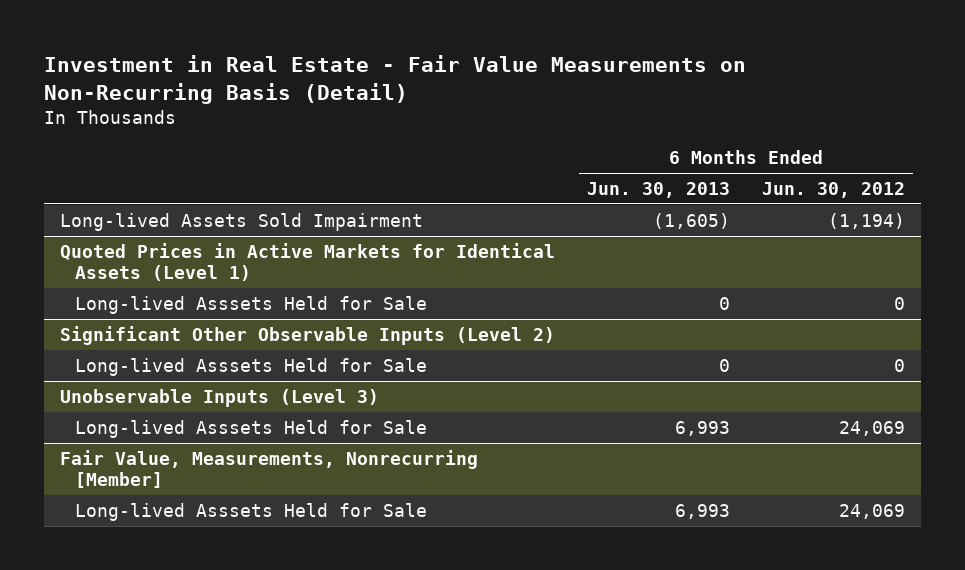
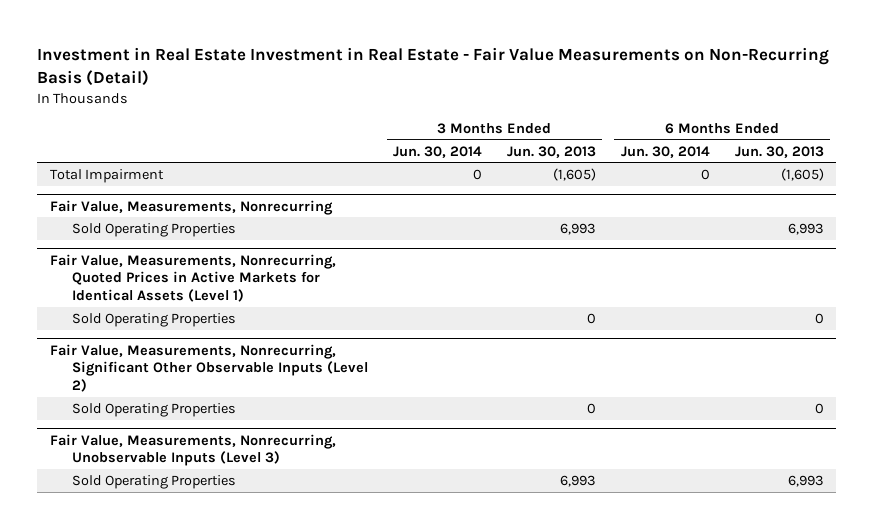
- Investment in Real Estate - Fair Value Measurements on Non-Recurring Basis (Detail)
+ Investment in Real Estate Investment in Real Estate - Fair Value Measurements on Non-Recurring Basis (Detail)
- | 6 Months Ended Jun. 30, 2013 | 6 Months Ended Jun. 30, 2012
+ | 3 Months Ended Jun. 30, 2014 | 3 Months Ended Jun. 30, 2013 | 6 Months Ended Jun. 30, 2014 | 6 Months Ended Jun. 30, 2013
- Long-lived Assets Sold Impairment | (1,605) | (1,194)
- Quoted Prices in Active Markets for Identical Assets (Level 1)
- Long-lived Asssets Held for Sale | 0 | 0
- Significant Other Observable Inputs (Level 2)
- Long-lived Asssets Held for Sale | 0 | 0
- Unobservable Inputs (Level 3)
- Long-lived Asssets Held for Sale | 6,993 | 24,069
- Fair Value, Measurements, Nonrecurring [Member]
- Long-lived Asssets Held for Sale | 6,993 | 24,069
+ Total Impairment | 0 | (1,605) | 0 | (1,605)
+ Fair Value, Measurements, Nonrecurring
+ Sold Operating Properties | | 6,993 | | 6,993
+ Fair Value, Measurements, Nonrecurring, Quoted Prices in Active Markets for Identical Assets (Level 1)
+ Sold Operating Properties | | 0 | | 0
+ Fair Value, Measurements, Nonrecurring, Significant Other Observable Inputs (Level 2)
+ Sold Operating Properties | | 0 | | 0
+ Fair Value, Measurements, Nonrecurring, Unobservable Inputs (Level 3)
+ Sold Operating Properties | | 6,993 | | 6,993

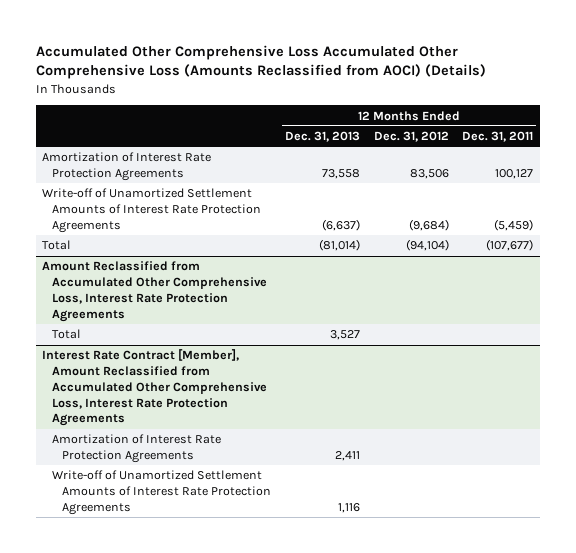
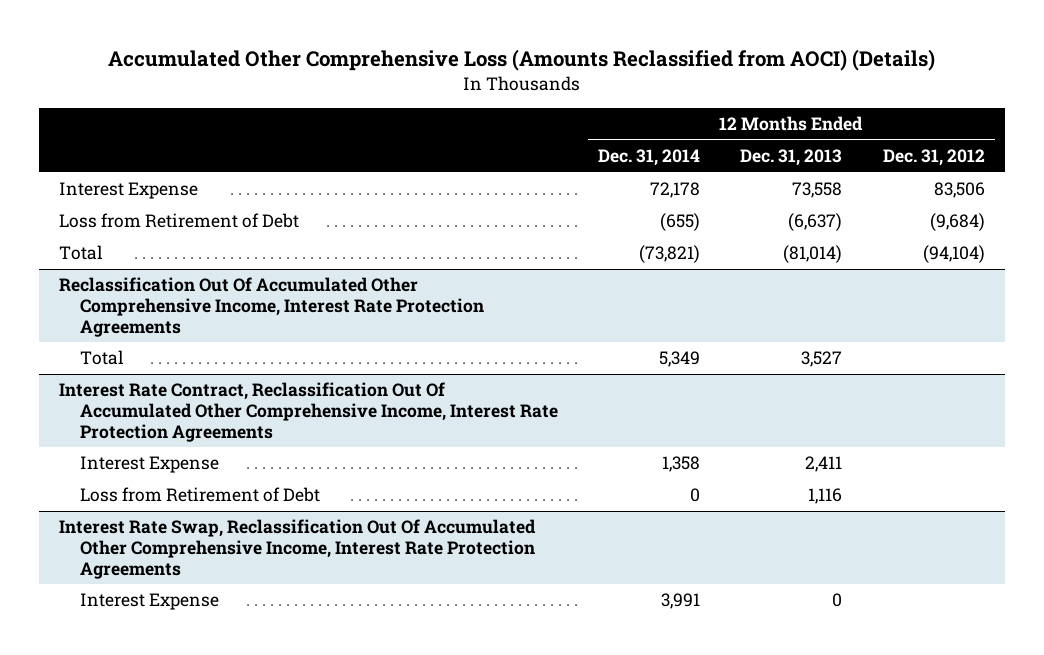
- Accumulated Other Comprehensive Loss Accumulated Other Comprehensive Loss (Amounts Reclassified from AOCI) (Details)
+ Accumulated Other Comprehensive Loss (Amounts Reclassified from AOCI) (Details)
- | 12 Months Ended Dec. 31, 2013 | 12 Months Ended Dec. 31, 2012 | 12 Months Ended Dec. 31, 2011
+ | 12 Months Ended Dec. 31, 2014 | 12 Months Ended Dec. 31, 2013 | 12 Months Ended Dec. 31, 2012
- Amortization of Interest Rate Protection Agreements | 73,558 | 83,506 | 100,127
- Write-off of Unamortized Settlement Amounts of Interest Rate Protection Agreements | (6,637) | (9,684) | (5,459)
+ Interest Expense | 72,178 | 73,558 | 83,506
+ Loss from Retirement of Debt | (655) | (6,637) | (9,684)
- Amount Reclassified from Accumulated Other Comprehensive Loss, Interest Rate Protection Agreements
+ Reclassification Out Of Accumulated Other Comprehensive Income, Interest Rate Protection Agreements
- Interest Rate Contract [Member], Amount Reclassified from Accumulated Other Comprehensive Loss, Interest Rate Protection Agreements
- Amortization of Interest Rate Protection Agreements | 2,411 | |
- Write-off of Unamortized Settlement Amounts of Interest Rate Protection Agreements | 1,116 | |
+ Interest Rate Contract, Reclassification Out Of Accumulated Other Comprehensive Income, Interest Rate Protection Agreements
+ Interest Expense | 1,358 | 2,411 |
+ Loss from Retirement of Debt | 0 | 1,116 |
+ Interest Rate Swap, Reclassification Out Of Accumulated Other Comprehensive Income, Interest Rate Protection Agreements
+ Interest Expense | 3,991 | 0 |

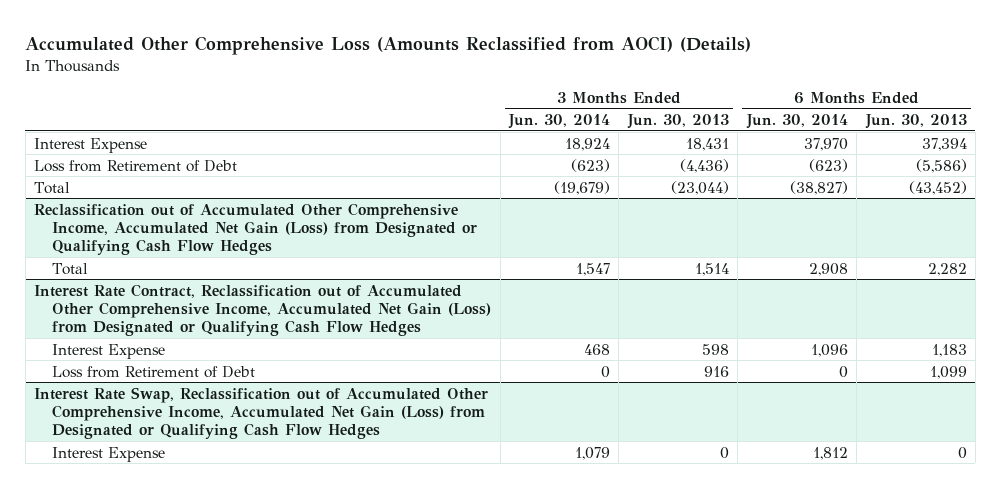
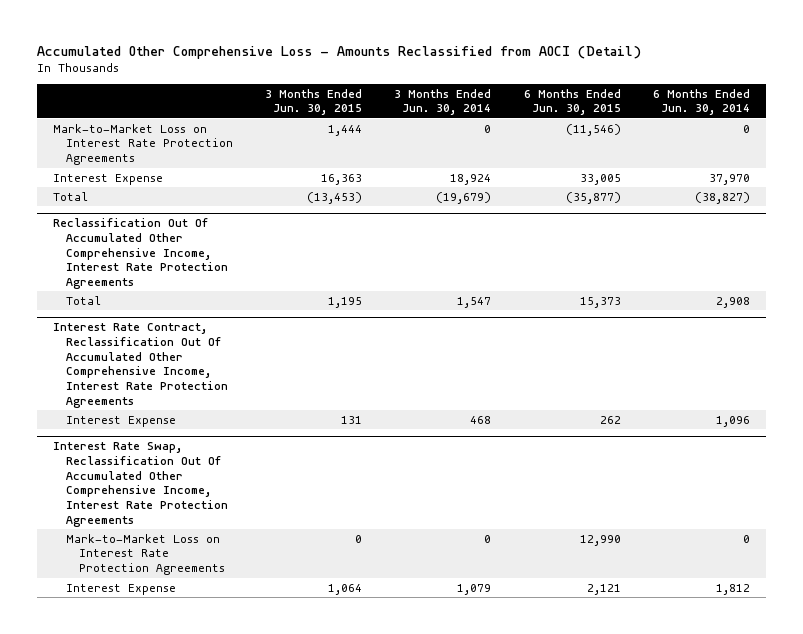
- Accumulated Other Comprehensive Loss (Amounts Reclassified from AOCI) (Details)
+ Accumulated Other Comprehensive Loss - Amounts Reclassified from AOCI (Detail)
- | 3 Months Ended Jun. 30, 2014 | 3 Months Ended Jun. 30, 2013 | 6 Months Ended Jun. 30, 2014 | 6 Months Ended Jun. 30, 2013
+ | 3 Months Ended Jun. 30, 2015 | 3 Months Ended Jun. 30, 2014 | 6 Months Ended Jun. 30, 2015 | 6 Months Ended Jun. 30, 2014
+ Mark-to-Market Loss on Interest Rate Protection Agreements | 1,444 | 0 | (11,546) | 0
- Loss from Retirement of Debt | (623) | (4,436) | (623) | (5,586)
- Reclassification out of Accumulated Other Comprehensive Income, Accumulated Net Gain (Loss) from Designated or Qualifying Cash Flow Hedges
+ Reclassification Out Of Accumulated Other Comprehensive Income, Interest Rate Protection Agreements
- Interest Rate Contract, Reclassification out of Accumulated Other Comprehensive Income, Accumulated Net Gain (Loss) from Designated or Qualifying Cash Flow Hedges
+ Interest Rate Contract, Reclassification Out Of Accumulated Other Comprehensive Income, Interest Rate Protection Agreements
- Loss from Retirement of Debt | 0 | 916 | 0 | 1,099
- Interest Rate Swap, Reclassification out of Accumulated Other Comprehensive Income, Accumulated Net Gain (Loss) from Designated or Qualifying Cash Flow Hedges
+ Interest Rate Swap, Reclassification Out Of Accumulated Other Comprehensive Income, Interest Rate Protection Agreements
+ Mark-to-Market Loss on Interest Rate Protection Agreements | 0 | 0 | 12,990 | 0

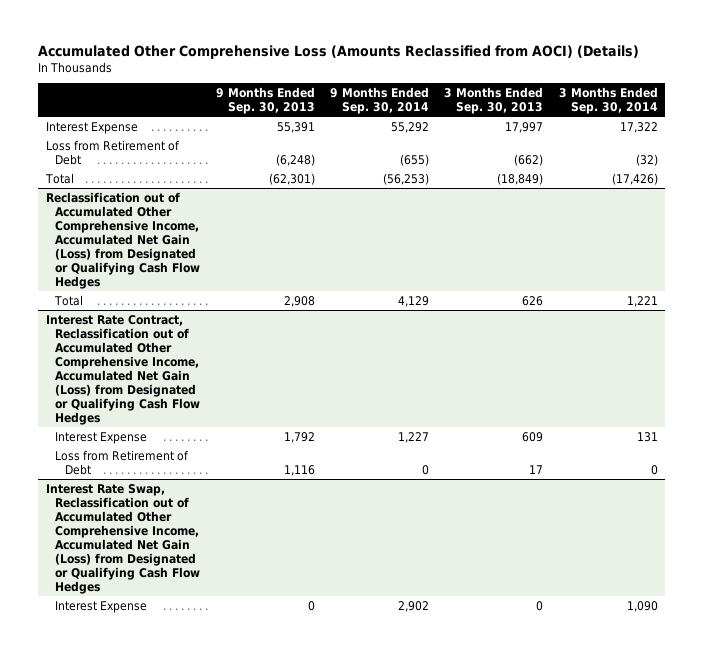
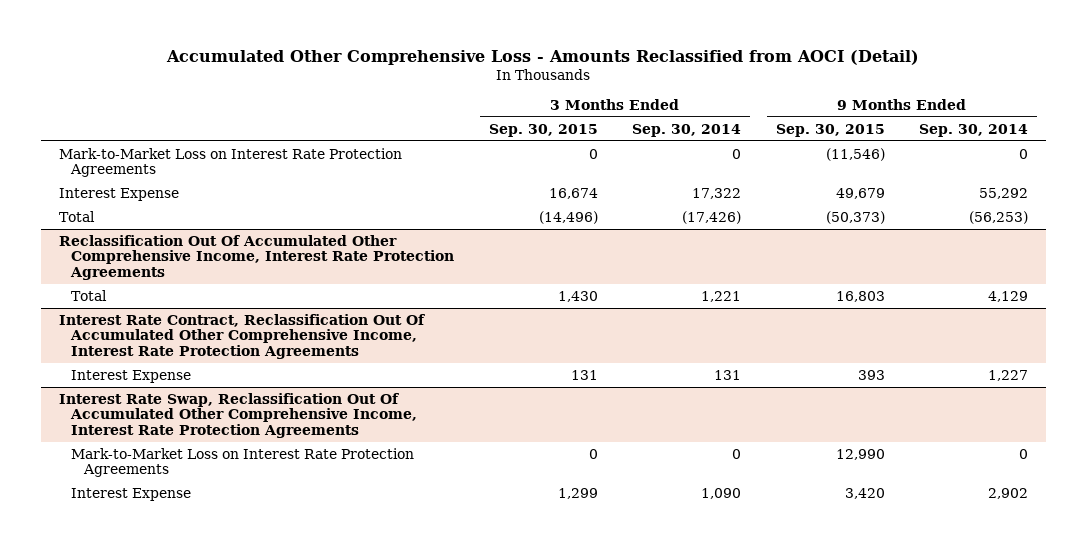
- Accumulated Other Comprehensive Loss (Amounts Reclassified from AOCI) (Details)
+ Accumulated Other Comprehensive Loss - Amounts Reclassified from AOCI (Detail)
- | 9 Months Ended Sep. 30, 2013 | 9 Months Ended Sep. 30, 2014 | 3 Months Ended Sep. 30, 2013 | 3 Months Ended Sep. 30, 2014
+ | 3 Months Ended Sep. 30, 2015 | 3 Months Ended Sep. 30, 2014 | 9 Months Ended Sep. 30, 2015 | 9 Months Ended Sep. 30, 2014
+ Mark-to-Market Loss on Interest Rate Protection Agreements | 0 | 0 | (11,546) | 0
- Loss from Retirement of Debt | (6,248) | (655) | (662) | (32)
- Reclassification out of Accumulated Other Comprehensive Income, Accumulated Net Gain (Loss) from Designated or Qualifying Cash Flow Hedges
+ Reclassification Out Of Accumulated Other Comprehensive Income, Interest Rate Protection Agreements
- Interest Rate Contract, Reclassification out of Accumulated Other Comprehensive Income, Accumulated Net Gain (Loss) from Designated or Qualifying Cash Flow Hedges
+ Interest Rate Contract, Reclassification Out Of Accumulated Other Comprehensive Income, Interest Rate Protection Agreements
- Loss from Retirement of Debt | 1,116 | 0 | 17 | 0
- Interest Rate Swap, Reclassification out of Accumulated Other Comprehensive Income, Accumulated Net Gain (Loss) from Designated or Qualifying Cash Flow Hedges
+ Interest Rate Swap, Reclassification Out Of Accumulated Other Comprehensive Income, Interest Rate Protection Agreements
+ Mark-to-Market Loss on Interest Rate Protection Agreements | 0 | 0 | 12,990 | 0

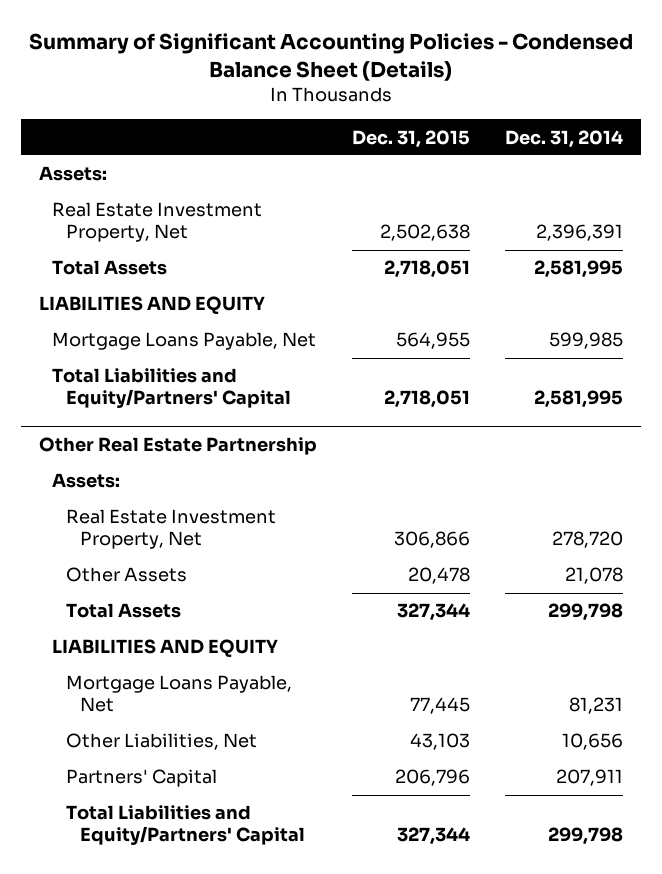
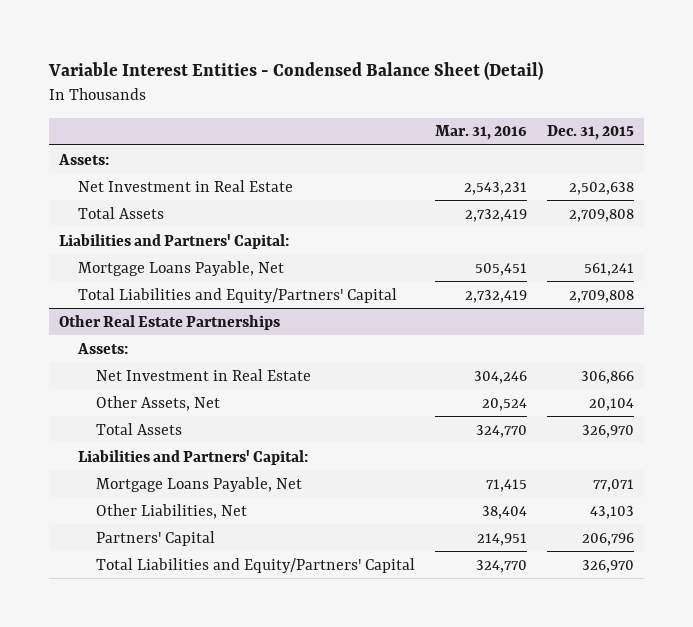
- Summary of Significant Accounting Policies - Condensed Balance Sheet (Details)
+ Variable Interest Entities - Condensed Balance Sheet (Detail)
- | Dec. 31, 2015 | Dec. 31, 2014
+ | Mar. 31, 2016 | Dec. 31, 2015
- Real Estate Investment Property, Net | 2,502,638 | 2,396,391
- Total Assets | 2,718,051 | 2,581,995
- LIABILITIES AND EQUITY
- Mortgage Loans Payable, Net | 564,955 | 599,985
- Total Liabilities and Equity/Partners' Capital | 2,718,051 | 2,581,995
- Other Real Estate Partnership
+ Net Investment in Real Estate | 2,543,231 | 2,502,638
+ Total Assets | 2,732,419 | 2,709,808
+ Liabilities and Partners' Capital:
+ Mortgage Loans Payable, Net | 505,451 | 561,241
+ Total Liabilities and Equity/Partners' Capital | 2,732,419 | 2,709,808
+ Other Real Estate Partnerships
- Real Estate Investment Property, Net | 306,866 | 278,720
- Other Assets | 20,478 | 21,078
- Total Assets | 327,344 | 299,798
- LIABILITIES AND EQUITY
- Mortgage Loans Payable, Net | 77,445 | 81,231
+ Net Investment in Real Estate | 304,246 | 306,866
+ Other Assets, Net | 20,524 | 20,104
+ Total Assets | 324,770 | 326,970
+ Liabilities and Partners' Capital:
+ Mortgage Loans Payable, Net | 71,415 | 77,071
- Total Liabilities and Equity/Partners' Capital | 327,344 | 299,798
+ Total Liabilities and Equity/Partners' Capital | 324,770 | 326,970

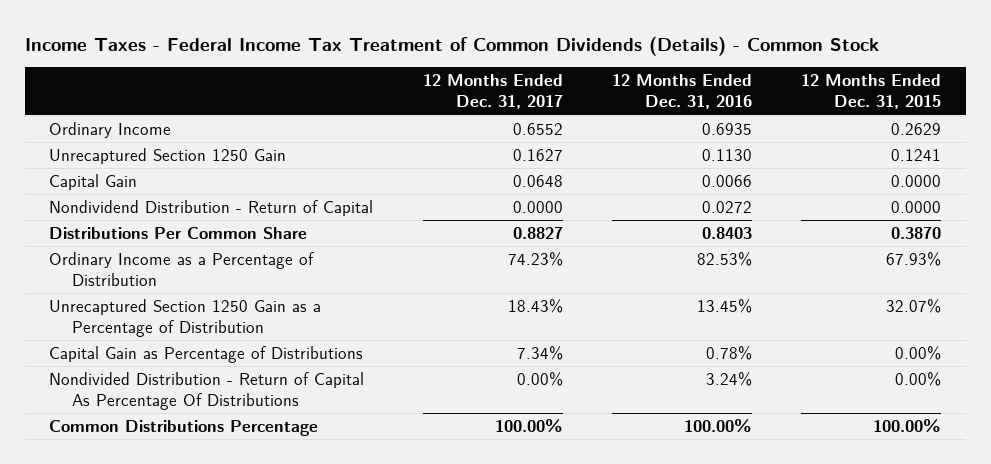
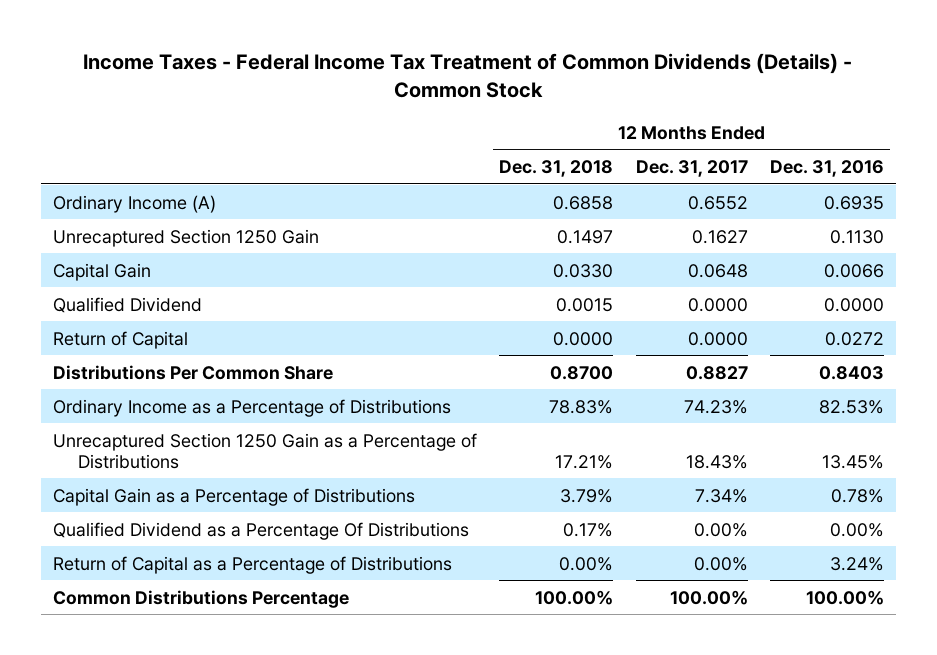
- | 12 Months Ended Dec. 31, 2017 | 12 Months Ended Dec. 31, 2016 | 12 Months Ended Dec. 31, 2015
+ | 12 Months Ended Dec. 31, 2018 | 12 Months Ended Dec. 31, 2017 | 12 Months Ended Dec. 31, 2016
- Ordinary Income | 0.6552 | 0.6935 | 0.2629
+ Ordinary Income (A) | 0.6858 | 0.6552 | 0.6935
- Nondividend Distribution - Return of Capital | 0.0000 | 0.0272 | 0.0000
+ Qualified Dividend | 0.0015 | 0.0000 | 0.0000
+ Return of Capital | 0.0000 | 0.0000 | 0.0272
- Ordinary Income as a Percentage of Distribution | 74.23% | 82.53% | 67.93%
- Unrecaptured Section 1250 Gain as a Percentage of Distribution | 18.43% | 13.45% | 32.07%
- Capital Gain as Percentage of Distributions | 7.34% | 0.78% | 0.00%
- Nondivided Distribution - Return of Capital As Percentage Of Distributions | 0.00% | 3.24% | 0.00%
+ Ordinary Income as a Percentage of Distributions | 78.83% | 74.23% | 82.53%
+ Unrecaptured Section 1250 Gain as a Percentage of Distributions | 17.21% | 18.43% | 13.45%
+ Capital Gain as a Percentage of Distributions | 3.79% | 7.34% | 0.78%
+ Qualified Dividend as a Percentage Of Distributions | 0.17% | 0.00% | 0.00%
+ Return of Capital as a Percentage of Distributions | 0.00% | 0.00% | 3.24%

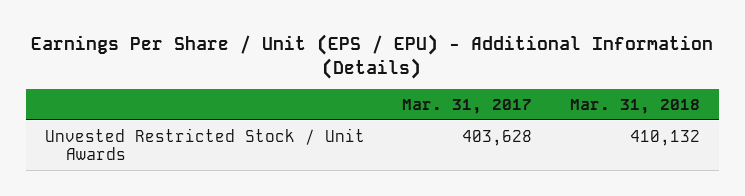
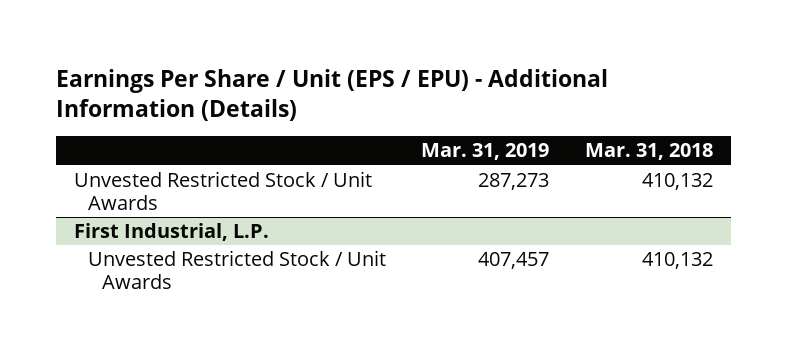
- | Mar. 31, 2017 | Mar. 31, 2018
+ | Mar. 31, 2019 | Mar. 31, 2018
+ First Industrial, L.P.
+ Unvested Restricted Stock / Unit Awards | 407,457 | 410,132

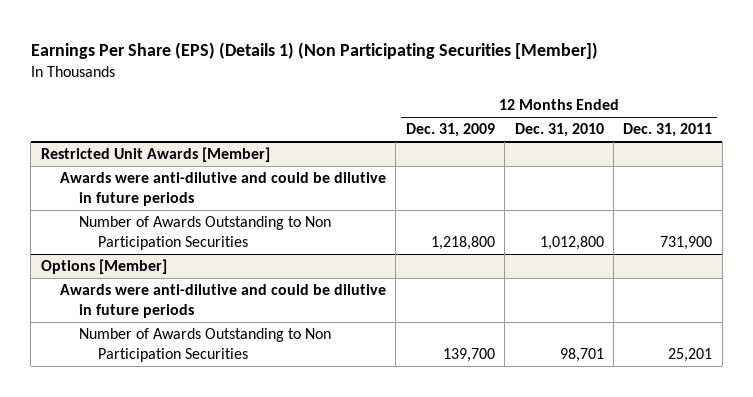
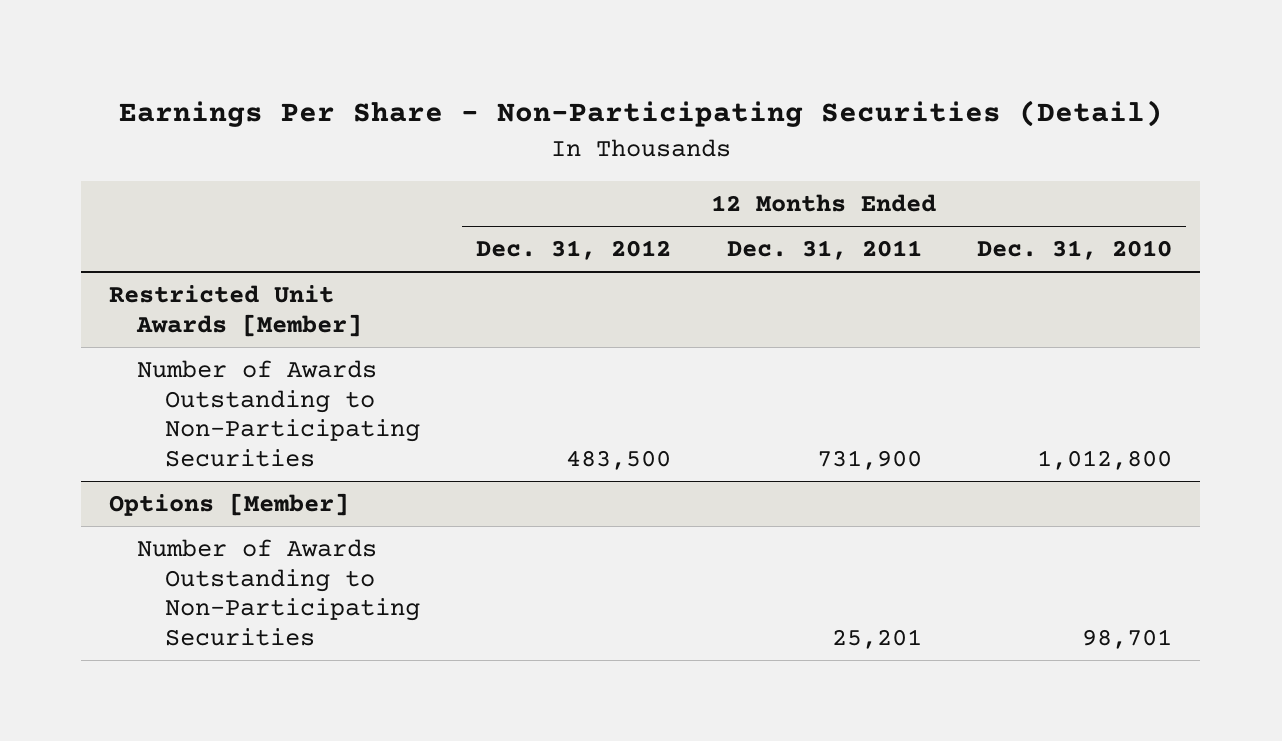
- Earnings Per Share (EPS) (Details 1) (Non Participating Securities [Member])
+ Earnings Per Share - Non-Participating Securities (Detail)
- | 12 Months Ended Dec. 31, 2009 | 12 Months Ended Dec. 31, 2010 | 12 Months Ended Dec. 31, 2011
+ | 12 Months Ended Dec. 31, 2012 | 12 Months Ended Dec. 31, 2011 | 12 Months Ended Dec. 31, 2010
@ Restricted Unit Awards [Member]
- Awards were anti-dilutive and could be dilutive in future periods
- Number of Awards Outstanding to Non Participation Securities | 1,218,800 | 1,012,800 | 731,900
+ Number of Awards Outstanding to Non-Participating Securities | 483,500 | 731,900 | 1,012,800
@ Options [Member]
- Awards were anti-dilutive and could be dilutive in future periods
- Number of Awards Outstanding to Non Participation Securities | 139,700 | 98,701 | 25,201
+ Number of Awards Outstanding to Non-Participating Securities | | 25,201 | 98,701

